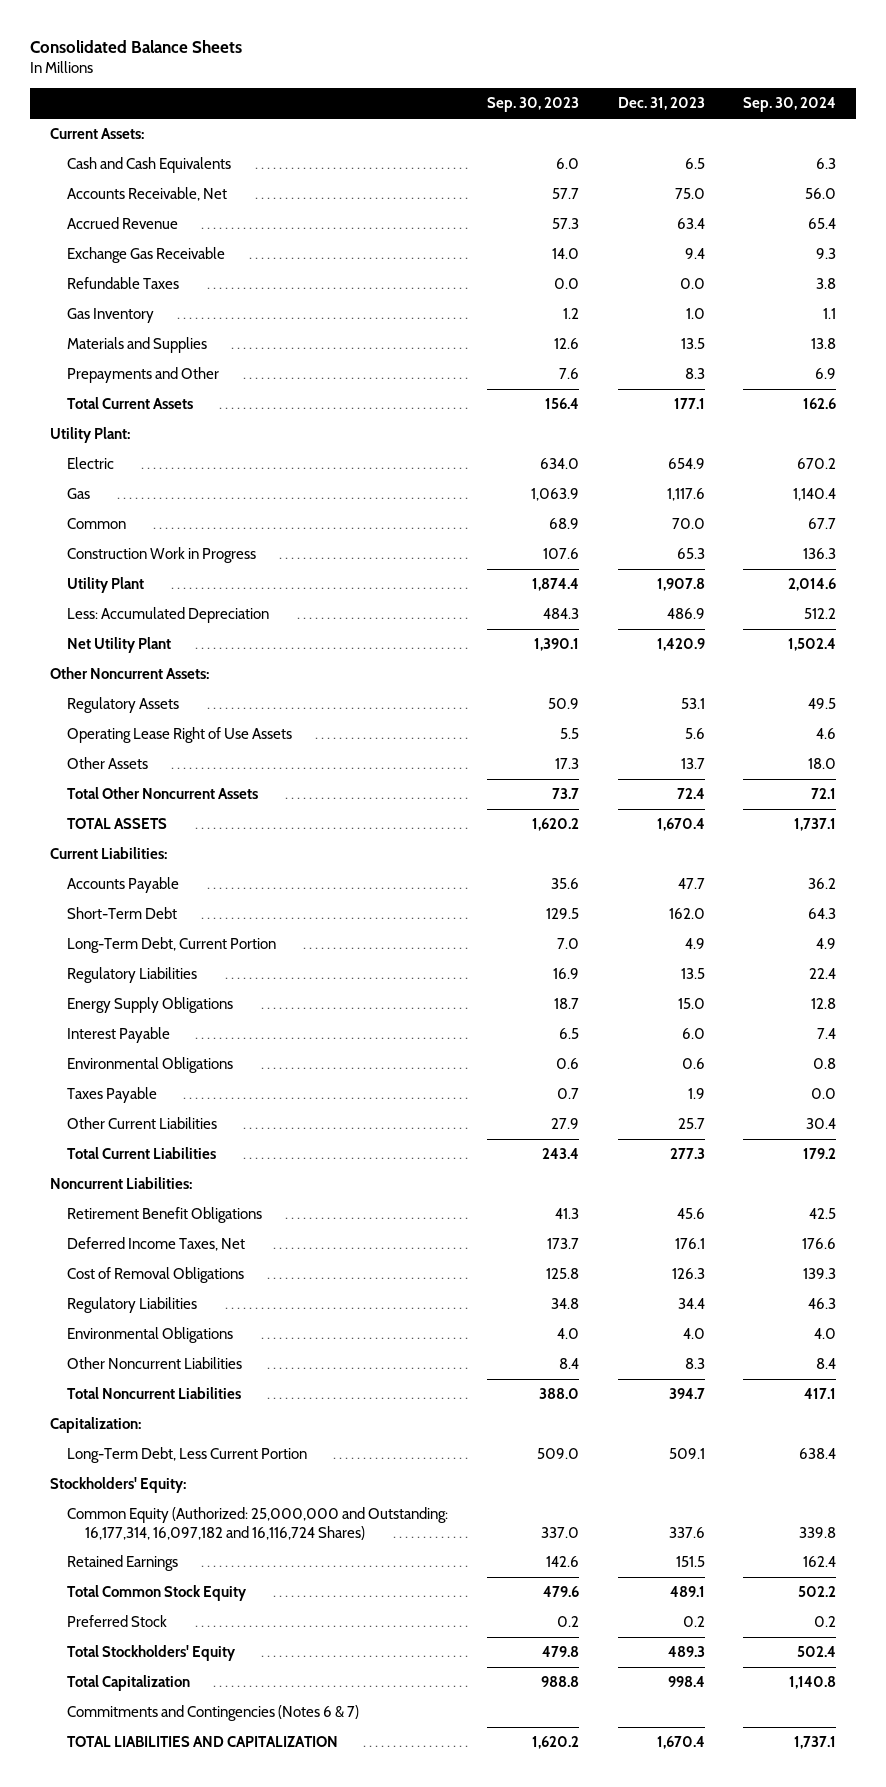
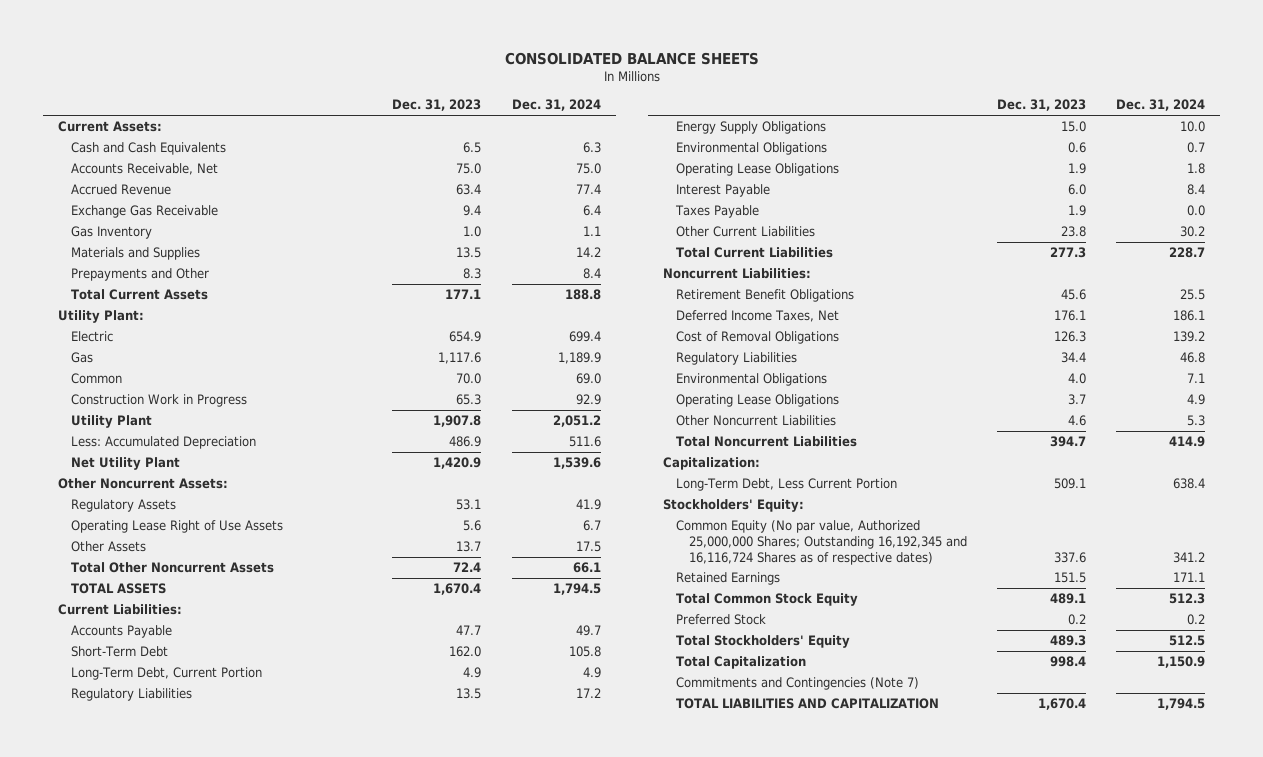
- Consolidated Balance Sheets
+ CONSOLIDATED BALANCE SHEETS
- | Sep. 30, 2023 | Dec. 31, 2023 | Sep. 30, 2024
+ | Dec. 31, 2023 | Dec. 31, 2024
- Refundable Taxes | 0.0 | 0.0 | 3.8
+ Operating Lease Obligations | 1.9 | 1.8
moved down: Interest Payable | 6.0 | 8.4
- Other Current Liabilities | 27.9 | 25.7 | 30.4
+ Other Current Liabilities | 23.8 | 30.2
- Other Noncurrent Liabilities | 8.4 | 8.3 | 8.4
+ Operating Lease Obligations | 3.7 | 4.9
+ Other Noncurrent Liabilities | 4.6 | 5.3
- Common Equity (Authorized: 25,000,000 and Outstanding: 16,177,314, 16,097,182 and 16,116,724 Shares) | 337.0 | 337.6 | 339.8
+ Common Equity (No par value, Authorized 25,000,000 Shares; Outstanding 16,192,345 and 16,116,724 Shares as of respective dates) | 337.6 | 341.2
- Commitments and Contingencies (Notes 6 & 7)
+ Commitments and Contingencies (Note 7)

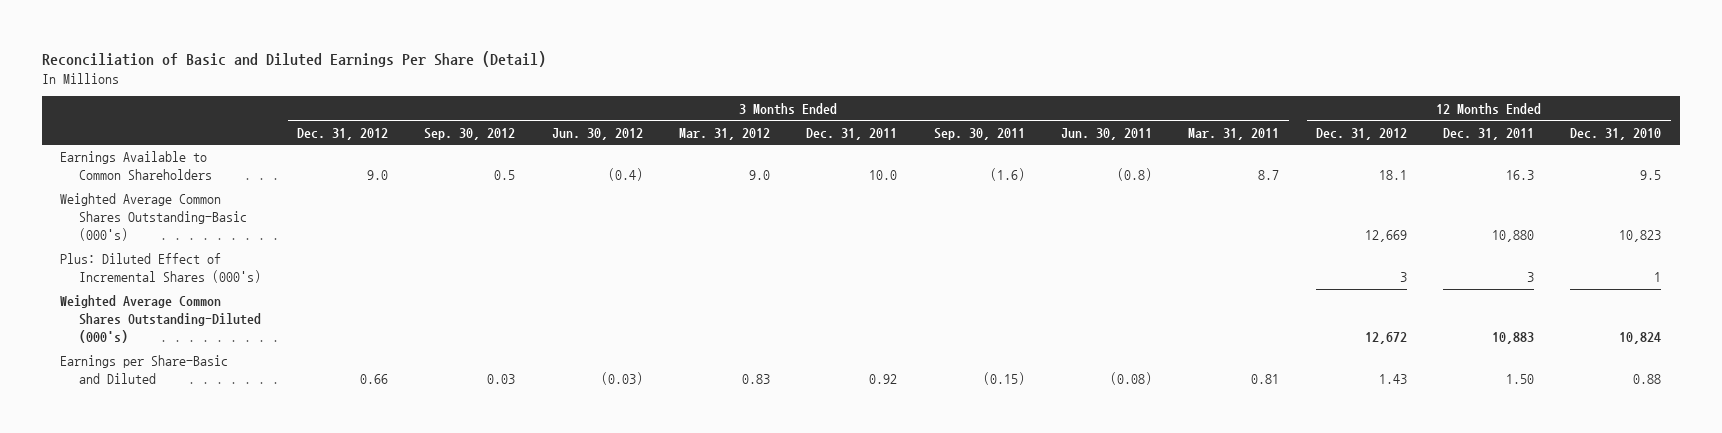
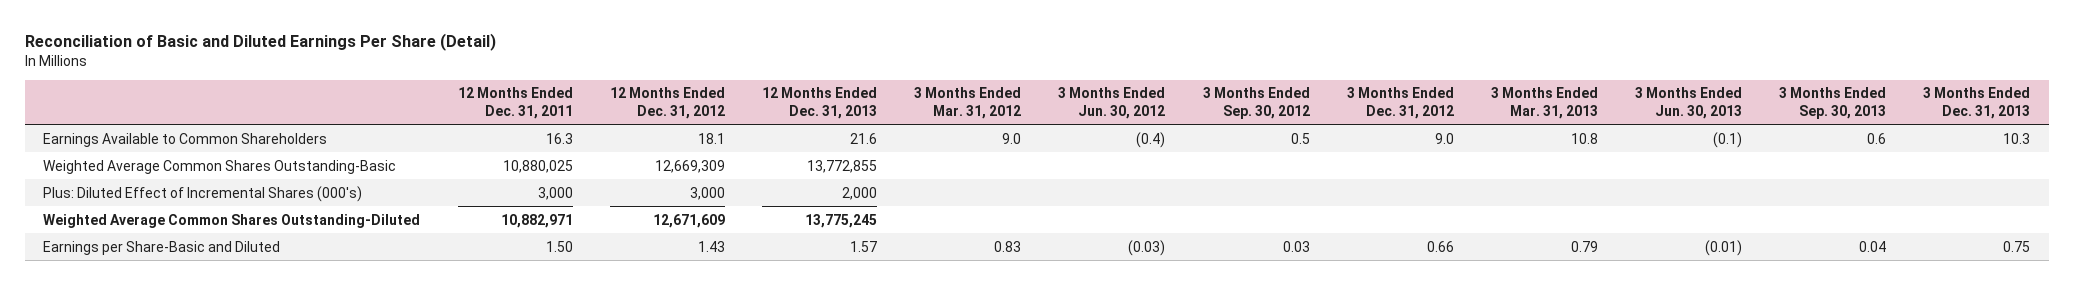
- | 3 Months Ended Dec. 31, 2012 | 3 Months Ended Sep. 30, 2012 | 3 Months Ended Jun. 30, 2012 | 3 Months Ended Mar. 31, 2012 | 3 Months Ended Dec. 31, 2011 | 3 Months Ended Sep. 30, 2011 | 3 Months Ended Jun. 30, 2011 | 3 Months Ended Mar. 31, 2011 | 12 Months Ended Dec. 31, 2012 | 12 Months Ended Dec. 31, 2011 | 12 Months Ended Dec. 31, 2010
+ | 12 Months Ended Dec. 31, 2011 | 12 Months Ended Dec. 31, 2012 | 12 Months Ended Dec. 31, 2013 | 3 Months Ended Mar. 31, 2012 | 3 Months Ended Jun. 30, 2012 | 3 Months Ended Sep. 30, 2012 | 3 Months Ended Dec. 31, 2012 | 3 Months Ended Mar. 31, 2013 | 3 Months Ended Jun. 30, 2013 | 3 Months Ended Sep. 30, 2013 | 3 Months Ended Dec. 31, 2013
- Weighted Average Common Shares Outstanding-Basic (000's) | | | | | | | | | 12,669 | 10,880 | 10,823
- Plus: Diluted Effect of Incremental Shares (000's) | | | | | | | | | 3 | 3 | 1
- Weighted Average Common Shares Outstanding-Diluted (000's) | | | | | | | | | 12,672 | 10,883 | 10,824
+ Weighted Average Common Shares Outstanding-Basic | 10,880,025 | 12,669,309 | 13,772,855 | | | | | | | |
+ Plus: Diluted Effect of Incremental Shares (000's) | 3,000 | 3,000 | 2,000 | | | | | | | |
+ Weighted Average Common Shares Outstanding-Diluted | 10,882,971 | 12,671,609 | 13,775,245 | | | | | | | |

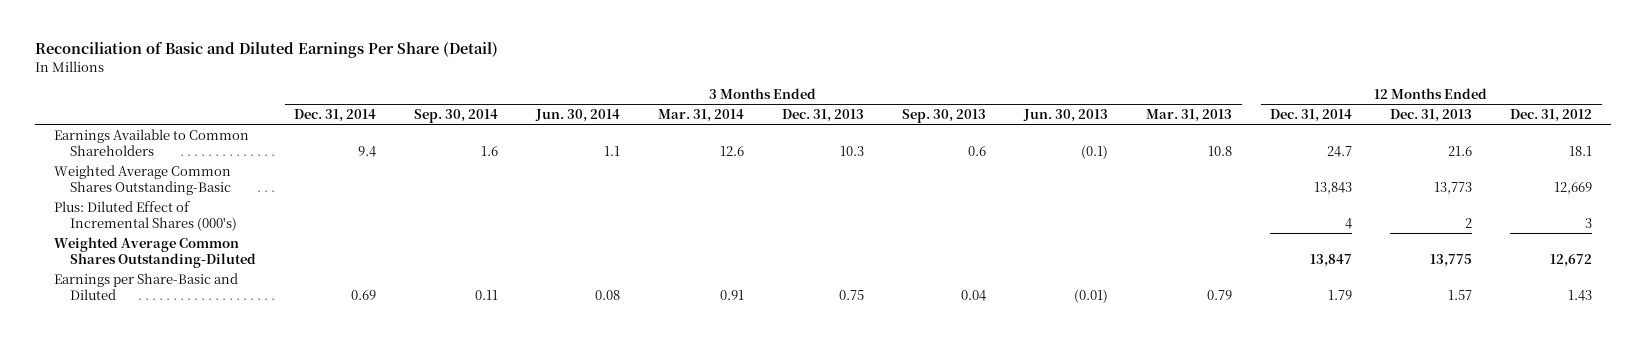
- | 12 Months Ended Dec. 31, 2011 | 12 Months Ended Dec. 31, 2012 | 12 Months Ended Dec. 31, 2013 | 3 Months Ended Mar. 31, 2012 | 3 Months Ended Jun. 30, 2012 | 3 Months Ended Sep. 30, 2012 | 3 Months Ended Dec. 31, 2012 | 3 Months Ended Mar. 31, 2013 | 3 Months Ended Jun. 30, 2013 | 3 Months Ended Sep. 30, 2013 | 3 Months Ended Dec. 31, 2013
+ | 3 Months Ended Dec. 31, 2014 | 3 Months Ended Sep. 30, 2014 | 3 Months Ended Jun. 30, 2014 | 3 Months Ended Mar. 31, 2014 | 3 Months Ended Dec. 31, 2013 | 3 Months Ended Sep. 30, 2013 | 3 Months Ended Jun. 30, 2013 | 3 Months Ended Mar. 31, 2013 | 12 Months Ended Dec. 31, 2014 | 12 Months Ended Dec. 31, 2013 | 12 Months Ended Dec. 31, 2012
- Weighted Average Common Shares Outstanding-Basic | 10,880,025 | 12,669,309 | 13,772,855 | | | | | | | |
- Plus: Diluted Effect of Incremental Shares (000's) | 3,000 | 3,000 | 2,000 | | | | | | | |
- Weighted Average Common Shares Outstanding-Diluted | 10,882,971 | 12,671,609 | 13,775,245 | | | | | | | |
+ Weighted Average Common Shares Outstanding-Basic | | | | | | | | | 13,843 | 13,773 | 12,669
+ Plus: Diluted Effect of Incremental Shares (000's) | | | | | | | | | 4 | 2 | 3
+ Weighted Average Common Shares Outstanding-Diluted | | | | | | | | | 13,847 | 13,775 | 12,672

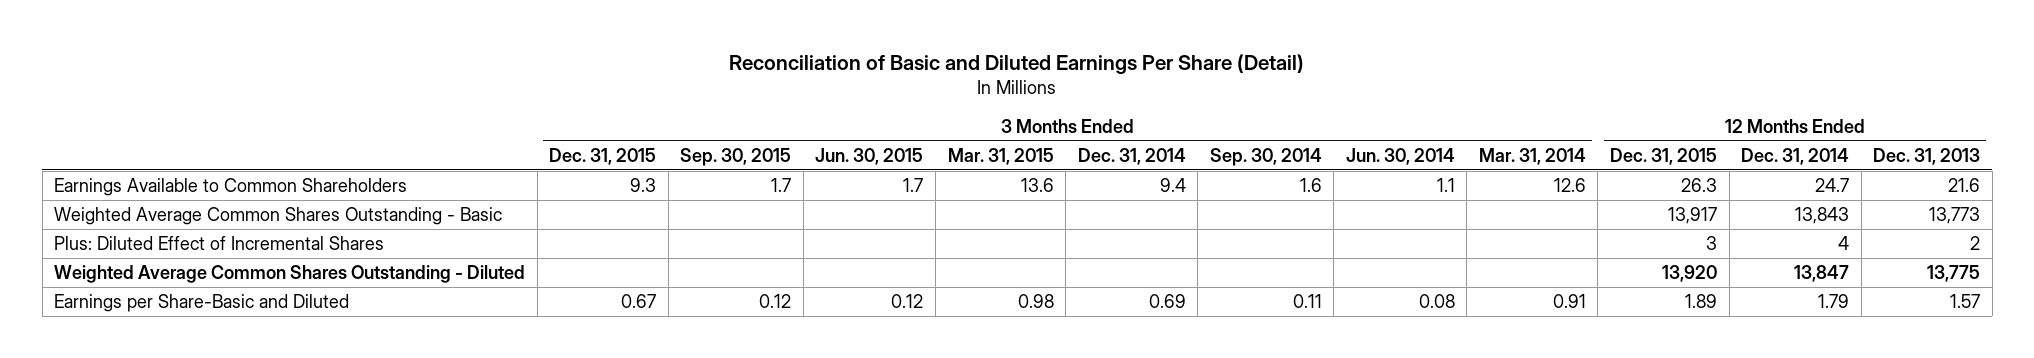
- | 3 Months Ended Dec. 31, 2014 | 3 Months Ended Sep. 30, 2014 | 3 Months Ended Jun. 30, 2014 | 3 Months Ended Mar. 31, 2014 | 3 Months Ended Dec. 31, 2013 | 3 Months Ended Sep. 30, 2013 | 3 Months Ended Jun. 30, 2013 | 3 Months Ended Mar. 31, 2013 | 12 Months Ended Dec. 31, 2014 | 12 Months Ended Dec. 31, 2013 | 12 Months Ended Dec. 31, 2012
+ | 3 Months Ended Dec. 31, 2015 | 3 Months Ended Sep. 30, 2015 | 3 Months Ended Jun. 30, 2015 | 3 Months Ended Mar. 31, 2015 | 3 Months Ended Dec. 31, 2014 | 3 Months Ended Sep. 30, 2014 | 3 Months Ended Jun. 30, 2014 | 3 Months Ended Mar. 31, 2014 | 12 Months Ended Dec. 31, 2015 | 12 Months Ended Dec. 31, 2014 | 12 Months Ended Dec. 31, 2013
- Weighted Average Common Shares Outstanding-Basic | | | | | | | | | 13,843 | 13,773 | 12,669
- Plus: Diluted Effect of Incremental Shares (000's) | | | | | | | | | 4 | 2 | 3
- Weighted Average Common Shares Outstanding-Diluted | | | | | | | | | 13,847 | 13,775 | 12,672
+ Weighted Average Common Shares Outstanding - Basic | | | | | | | | | 13,917 | 13,843 | 13,773
+ Plus: Diluted Effect of Incremental Shares | | | | | | | | | 3 | 4 | 2
+ Weighted Average Common Shares Outstanding - Diluted | | | | | | | | | 13,920 | 13,847 | 13,775

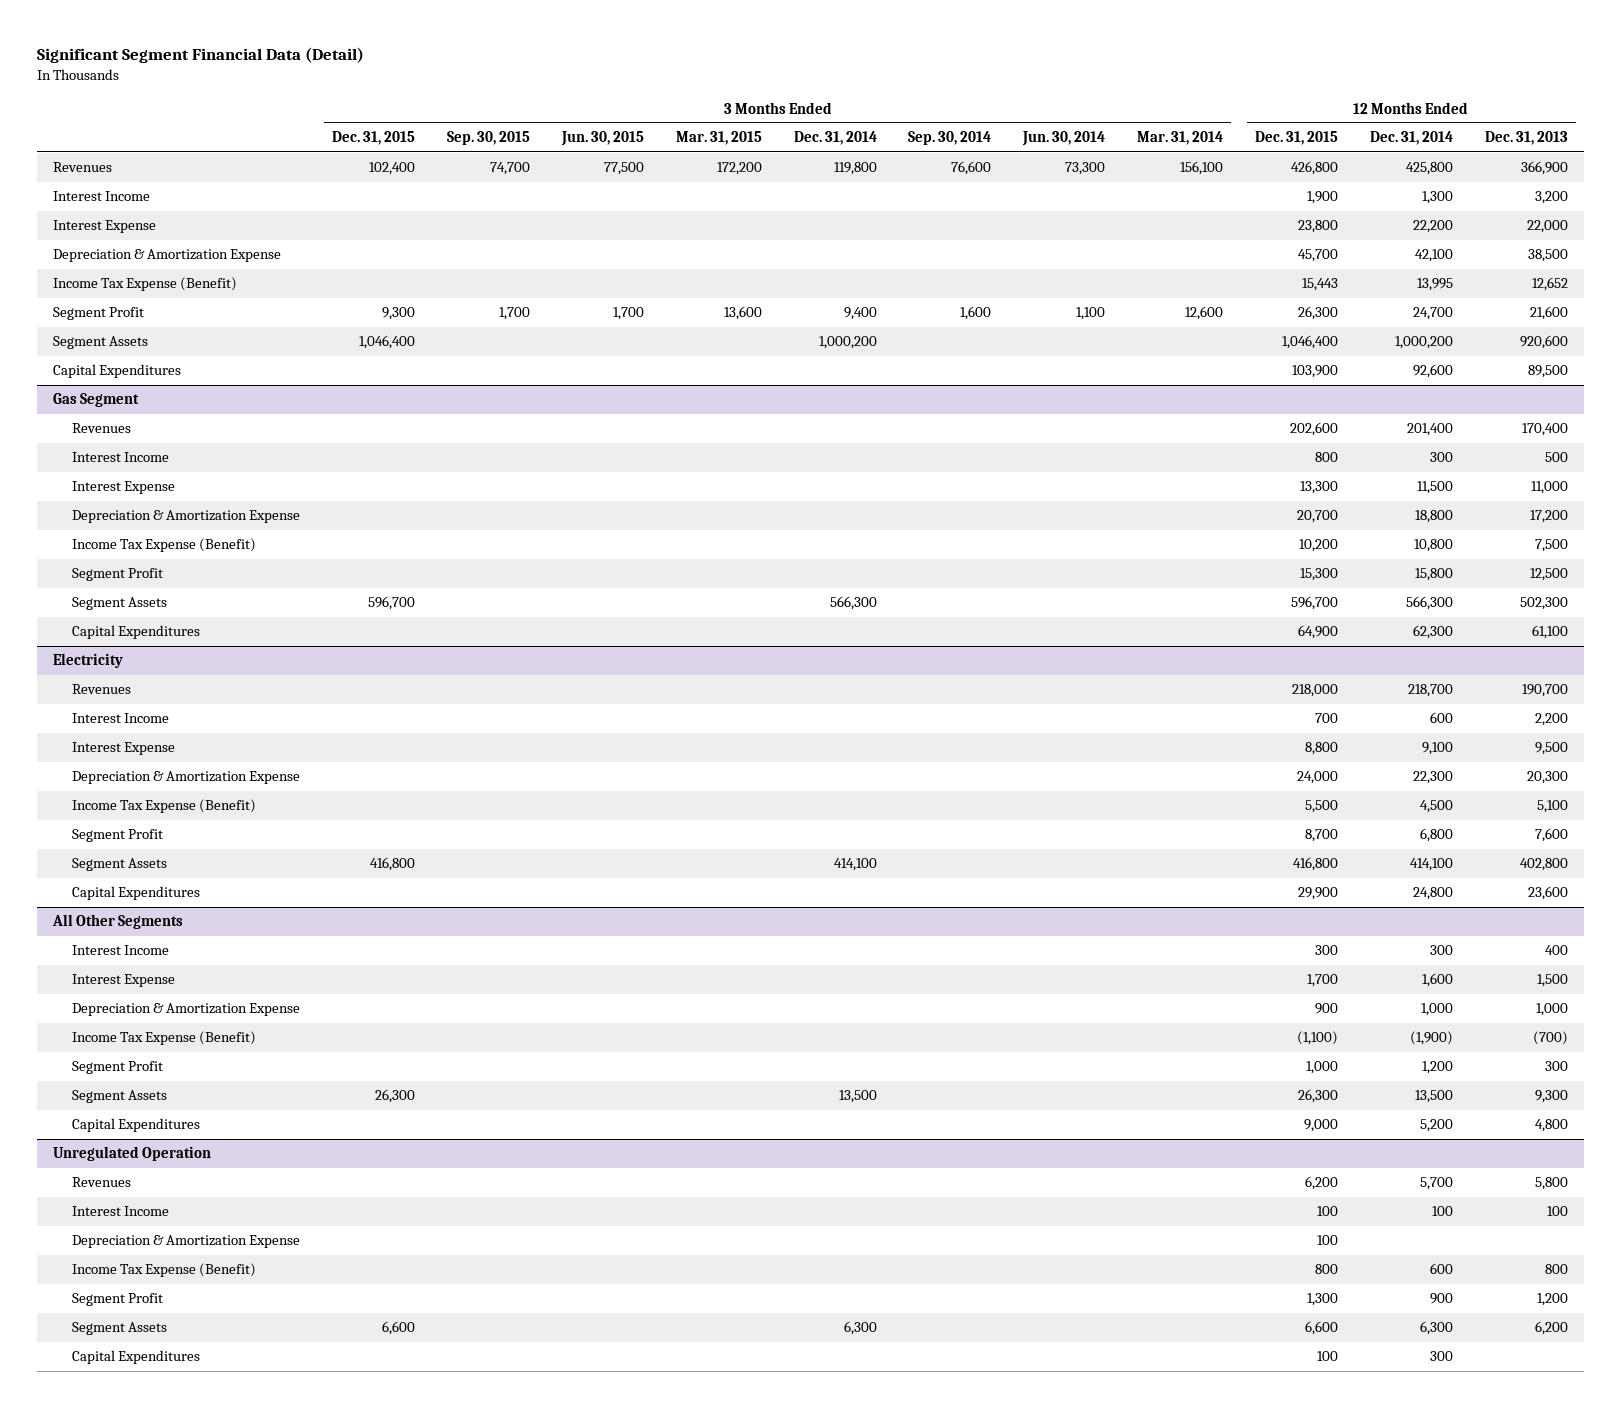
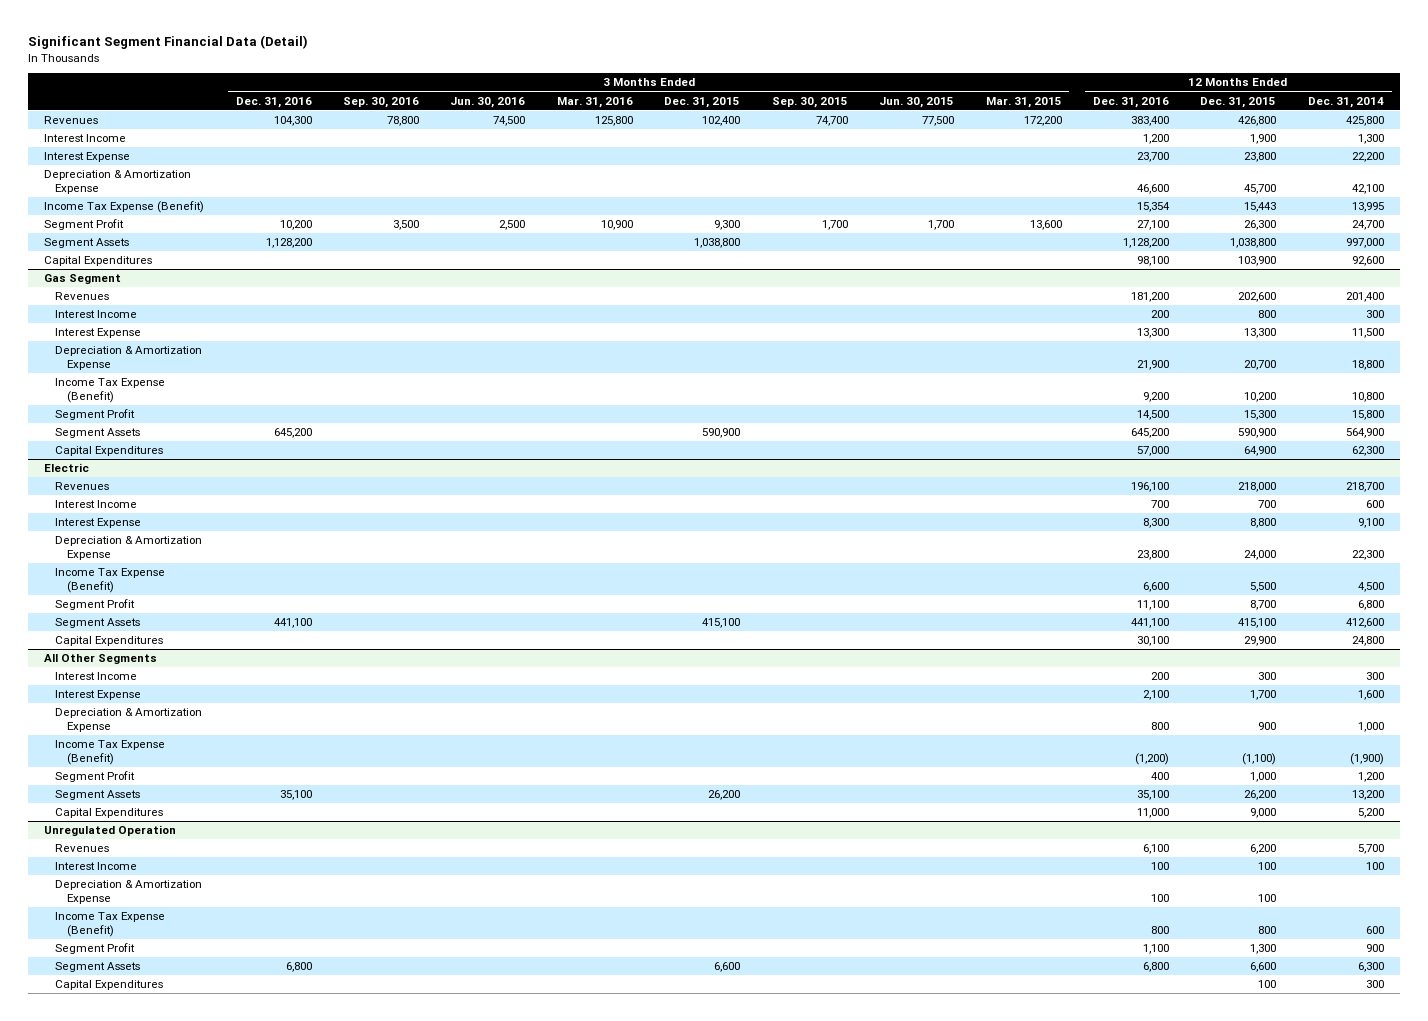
- | 3 Months Ended Dec. 31, 2015 | 3 Months Ended Sep. 30, 2015 | 3 Months Ended Jun. 30, 2015 | 3 Months Ended Mar. 31, 2015 | 3 Months Ended Dec. 31, 2014 | 3 Months Ended Sep. 30, 2014 | 3 Months Ended Jun. 30, 2014 | 3 Months Ended Mar. 31, 2014 | 12 Months Ended Dec. 31, 2015 | 12 Months Ended Dec. 31, 2014 | 12 Months Ended Dec. 31, 2013
+ | 3 Months Ended Dec. 31, 2016 | 3 Months Ended Sep. 30, 2016 | 3 Months Ended Jun. 30, 2016 | 3 Months Ended Mar. 31, 2016 | 3 Months Ended Dec. 31, 2015 | 3 Months Ended Sep. 30, 2015 | 3 Months Ended Jun. 30, 2015 | 3 Months Ended Mar. 31, 2015 | 12 Months Ended Dec. 31, 2016 | 12 Months Ended Dec. 31, 2015 | 12 Months Ended Dec. 31, 2014
- Segment Assets | 1,046,400 | | | | 1,000,200 | | | | 1,046,400 | 1,000,200 | 920,600
+ Segment Assets | 1,128,200 | | | | 1,038,800 | | | | 1,128,200 | 1,038,800 | 997,000
@ Gas Segment
- Segment Assets | 596,700 | | | | 566,300 | | | | 596,700 | 566,300 | 502,300
+ Segment Assets | 645,200 | | | | 590,900 | | | | 645,200 | 590,900 | 564,900
- Electricity
+ Electric
- Segment Assets | 416,800 | | | | 414,100 | | | | 416,800 | 414,100 | 402,800
+ Segment Assets | 441,100 | | | | 415,100 | | | | 441,100 | 415,100 | 412,600
@ All Other Segments
- Segment Assets | 26,300 | | | | 13,500 | | | | 26,300 | 13,500 | 9,300
+ Segment Assets | 35,100 | | | | 26,200 | | | | 35,100 | 26,200 | 13,200

